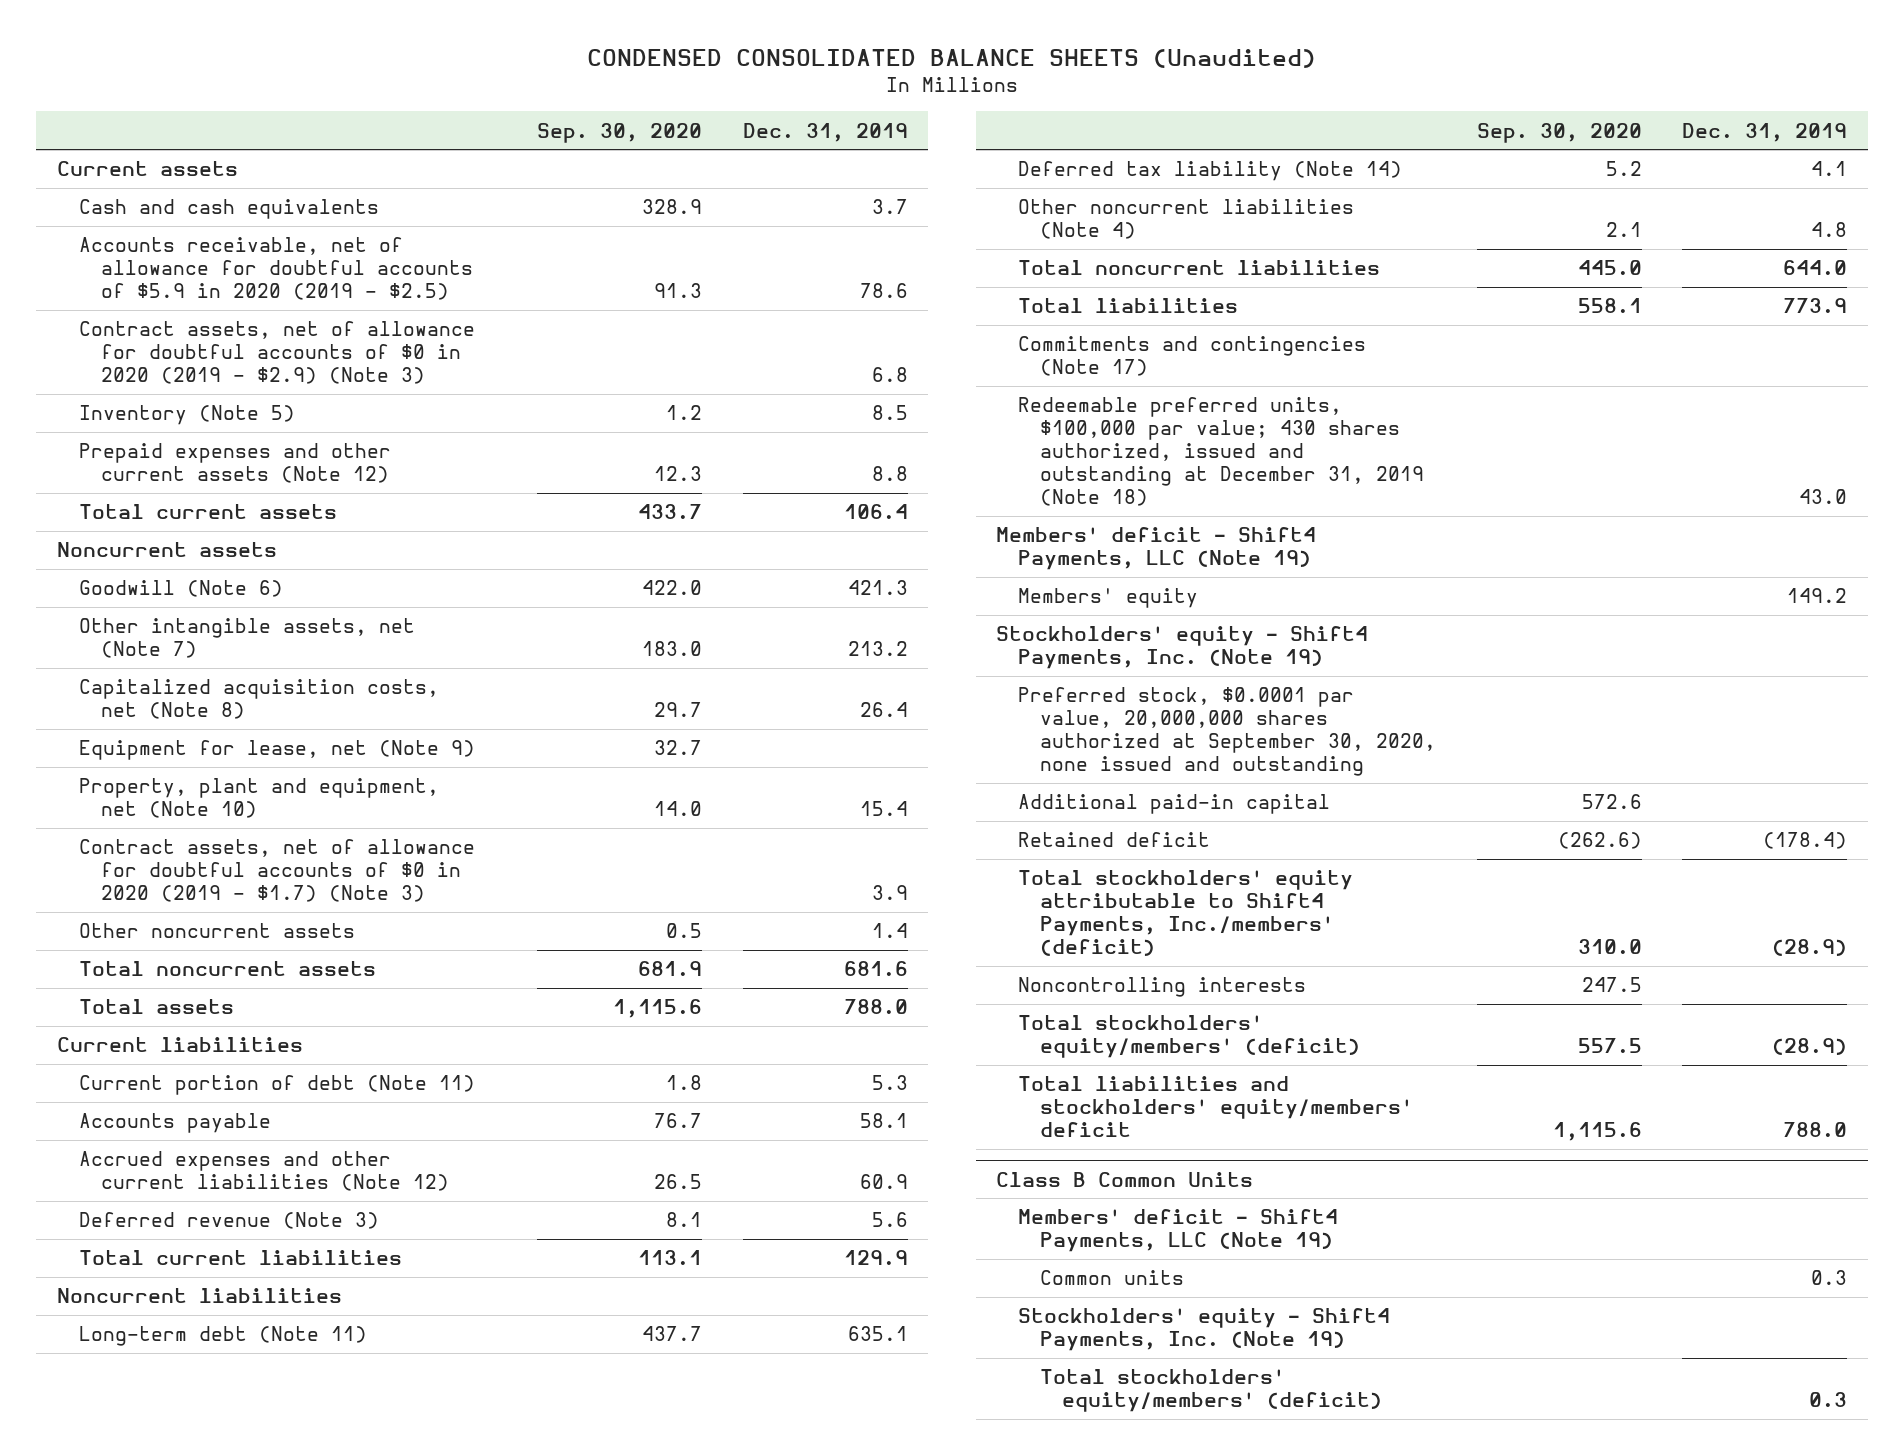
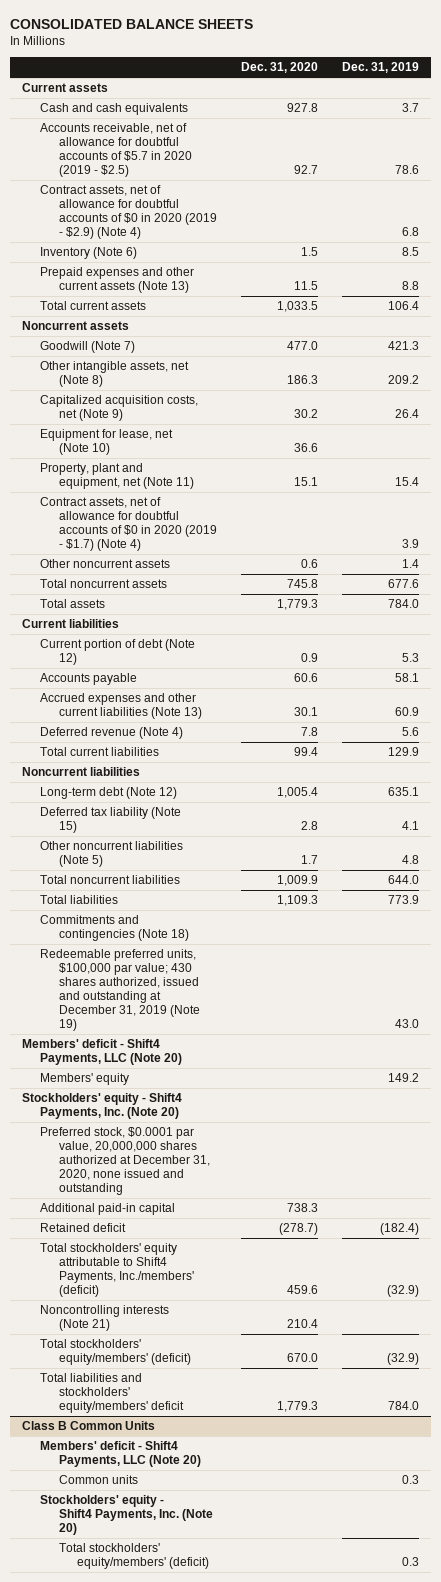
- CONDENSED CONSOLIDATED BALANCE SHEETS (Unaudited)
+ CONSOLIDATED BALANCE SHEETS
- | Sep. 30, 2020 | Dec. 31, 2019
+ | Dec. 31, 2020 | Dec. 31, 2019
- Accounts receivable, net of allowance for doubtful accounts of $5.9 in 2020 (2019 - $2.5) | 91.3 | 78.6
- Contract assets, net of allowance for doubtful accounts of $0 in 2020 (2019 - $2.9) (Note 3) | | 6.8
- Inventory (Note 5) | 1.2 | 8.5
- Prepaid expenses and other current assets (Note 12) | 12.3 | 8.8
+ Accounts receivable, net of allowance for doubtful accounts of $5.7 in 2020 (2019 - $2.5) | 92.7 | 78.6
+ Contract assets, net of allowance for doubtful accounts of $0 in 2020 (2019 - $2.9) (Note 4) | | 6.8
+ Inventory (Note 6) | 1.5 | 8.5
+ Prepaid expenses and other current assets (Note 13) | 11.5 | 8.8
- Goodwill (Note 6) | 422.0 | 421.3
- Other intangible assets, net (Note 7) | 183.0 | 213.2
- Capitalized acquisition costs, net (Note 8) | 29.7 | 26.4
- Equipment for lease, net (Note 9) | 32.7 |
- Property, plant and equipment, net (Note 10) | 14.0 | 15.4
- Contract assets, net of allowance for doubtful accounts of $0 in 2020 (2019 - $1.7) (Note 3) | | 3.9
+ Goodwill (Note 7) | 477.0 | 421.3
+ Other intangible assets, net (Note 8) | 186.3 | 209.2
+ Capitalized acquisition costs, net (Note 9) | 30.2 | 26.4
+ Equipment for lease, net (Note 10) | 36.6 |
+ Property, plant and equipment, net (Note 11) | 15.1 | 15.4
+ Contract assets, net of allowance for doubtful accounts of $0 in 2020 (2019 - $1.7) (Note 4) | | 3.9
- Total noncurrent assets | 681.9 | 681.6
- Total assets | 1,115.6 | 788.0
+ Total noncurrent assets | 745.8 | 677.6
+ Total assets | 1,779.3 | 784.0
- Current portion of debt (Note 11) | 1.8 | 5.3
+ Current portion of debt (Note 12) | 0.9 | 5.3
- Accrued expenses and other current liabilities (Note 12) | 26.5 | 60.9
- Deferred revenue (Note 3) | 8.1 | 5.6
+ Accrued expenses and other current liabilities (Note 13) | 30.1 | 60.9
+ Deferred revenue (Note 4) | 7.8 | 5.6
- Long-term debt (Note 11) | 437.7 | 635.1
- Deferred tax liability (Note 14) | 5.2 | 4.1
- Other noncurrent liabilities (Note 4) | 2.1 | 4.8
+ Long-term debt (Note 12) | 1,005.4 | 635.1
+ Deferred tax liability (Note 15) | 2.8 | 4.1
+ Other noncurrent liabilities (Note 5) | 1.7 | 4.8
- Commitments and contingencies (Note 17)
- Redeemable preferred units, $100,000 par value; 430 shares authorized, issued and outstanding at December 31, 2019 (Note 18) | | 43.0
- Members' deficit - Shift4 Payments, LLC (Note 19)
+ Commitments and contingencies (Note 18)
+ Redeemable preferred units, $100,000 par value; 430 shares authorized, issued and outstanding at December 31, 2019 (Note 19) | | 43.0
+ Members' deficit - Shift4 Payments, LLC (Note 20)
- Stockholders' equity - Shift4 Payments, Inc. (Note 19)
- Preferred stock, $0.0001 par value, 20,000,000 shares authorized at September 30, 2020, none issued and outstanding
+ Stockholders' equity - Shift4 Payments, Inc. (Note 20)
+ Preferred stock, $0.0001 par value, 20,000,000 shares authorized at December 31, 2020, none issued and outstanding
- Retained deficit | (262.6) | (178.4)
- Total stockholders' equity attributable to Shift4 Payments, Inc./members' (deficit) | 310.0 | (28.9)
- Noncontrolling interests | 247.5 |
- Total stockholders' equity/members' (deficit) | 557.5 | (28.9)
- Total liabilities and stockholders' equity/members' deficit | 1,115.6 | 788.0
+ Retained deficit | (278.7) | (182.4)
+ Total stockholders' equity attributable to Shift4 Payments, Inc./members' (deficit) | 459.6 | (32.9)
+ Noncontrolling interests (Note 21) | 210.4 |
+ Total stockholders' equity/members' (deficit) | 670.0 | (32.9)
+ Total liabilities and stockholders' equity/members' deficit | 1,779.3 | 784.0
@ Class B Common Units
- Members' deficit - Shift4 Payments, LLC (Note 19)
+ Members' deficit - Shift4 Payments, LLC (Note 20)
- Stockholders' equity - Shift4 Payments, Inc. (Note 19)
+ Stockholders' equity - Shift4 Payments, Inc. (Note 20)

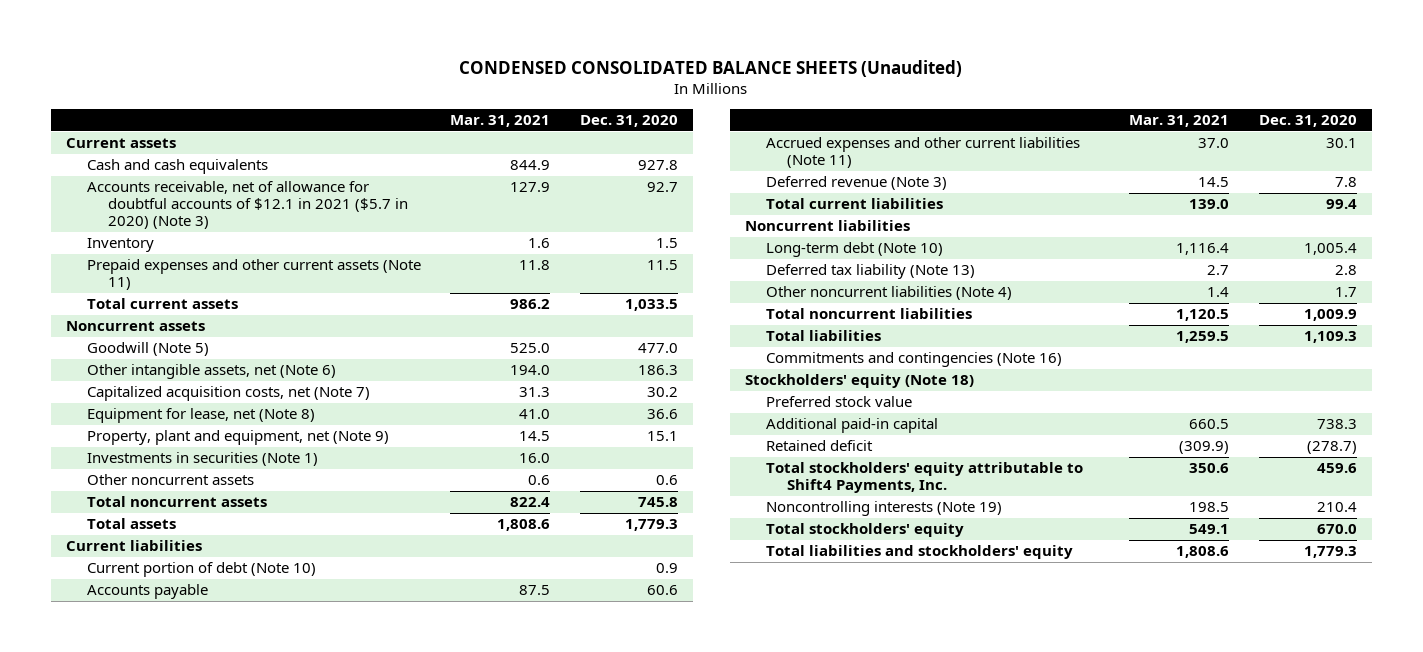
- CONSOLIDATED BALANCE SHEETS
+ CONDENSED CONSOLIDATED BALANCE SHEETS (Unaudited)
- | Dec. 31, 2020 | Dec. 31, 2019
+ | Mar. 31, 2021 | Dec. 31, 2020
- Accounts receivable, net of allowance for doubtful accounts of $5.7 in 2020 (2019 - $2.5) | 92.7 | 78.6
- Contract assets, net of allowance for doubtful accounts of $0 in 2020 (2019 - $2.9) (Note 4) | | 6.8
- Inventory (Note 6) | 1.5 | 8.5
- Prepaid expenses and other current assets (Note 13) | 11.5 | 8.8
+ Accounts receivable, net of allowance for doubtful accounts of $12.1 in 2021 ($5.7 in 2020) (Note 3) | 127.9 | 92.7
+ Inventory | 1.6 | 1.5
+ Prepaid expenses and other current assets (Note 11) | 11.8 | 11.5
- Goodwill (Note 7) | 477.0 | 421.3
- Other intangible assets, net (Note 8) | 186.3 | 209.2
- Capitalized acquisition costs, net (Note 9) | 30.2 | 26.4
- Equipment for lease, net (Note 10) | 36.6 |
- Property, plant and equipment, net (Note 11) | 15.1 | 15.4
- Contract assets, net of allowance for doubtful accounts of $0 in 2020 (2019 - $1.7) (Note 4) | | 3.9
+ Goodwill (Note 5) | 525.0 | 477.0
+ Other intangible assets, net (Note 6) | 194.0 | 186.3
+ Capitalized acquisition costs, net (Note 7) | 31.3 | 30.2
+ Equipment for lease, net (Note 8) | 41.0 | 36.6
+ Property, plant and equipment, net (Note 9) | 14.5 | 15.1
+ Investments in securities (Note 1) | 16.0 |
- Current portion of debt (Note 12) | 0.9 | 5.3
+ Current portion of debt (Note 10) | | 0.9
- Accrued expenses and other current liabilities (Note 13) | 30.1 | 60.9
- Deferred revenue (Note 4) | 7.8 | 5.6
+ Accrued expenses and other current liabilities (Note 11) | 37.0 | 30.1
+ Deferred revenue (Note 3) | 14.5 | 7.8
- Long-term debt (Note 12) | 1,005.4 | 635.1
- Deferred tax liability (Note 15) | 2.8 | 4.1
- Other noncurrent liabilities (Note 5) | 1.7 | 4.8
+ Long-term debt (Note 10) | 1,116.4 | 1,005.4
+ Deferred tax liability (Note 13) | 2.7 | 2.8
+ Other noncurrent liabilities (Note 4) | 1.4 | 1.7
- Commitments and contingencies (Note 18)
- Redeemable preferred units, $100,000 par value; 430 shares authorized, issued and outstanding at December 31, 2019 (Note 19) | | 43.0
- Members' deficit - Shift4 Payments, LLC (Note 20)
- Members' equity | | 149.2
- Stockholders' equity - Shift4 Payments, Inc. (Note 20)
- Preferred stock, $0.0001 par value, 20,000,000 shares authorized at December 31, 2020, none issued and outstanding
+ Commitments and contingencies (Note 16)
+ Stockholders' equity (Note 18)
+ Preferred stock value
- Total stockholders' equity attributable to Shift4 Payments, Inc./members' (deficit) | 459.6 | (32.9)
- Noncontrolling interests (Note 21) | 210.4 |
- Total stockholders' equity/members' (deficit) | 670.0 | (32.9)
- Total liabilities and stockholders' equity/members' deficit | 1,779.3 | 784.0
- Class B Common Units
- Members' deficit - Shift4 Payments, LLC (Note 20)
- Common units | | 0.3
- Stockholders' equity - Shift4 Payments, Inc. (Note 20)
- Total stockholders' equity/members' (deficit) | | 0.3
+ Total stockholders' equity attributable to Shift4 Payments, Inc. | 350.6 | 459.6
+ Noncontrolling interests (Note 19) | 198.5 | 210.4
+ Total stockholders' equity | 549.1 | 670.0
+ Total liabilities and stockholders' equity | 1,808.6 | 1,779.3

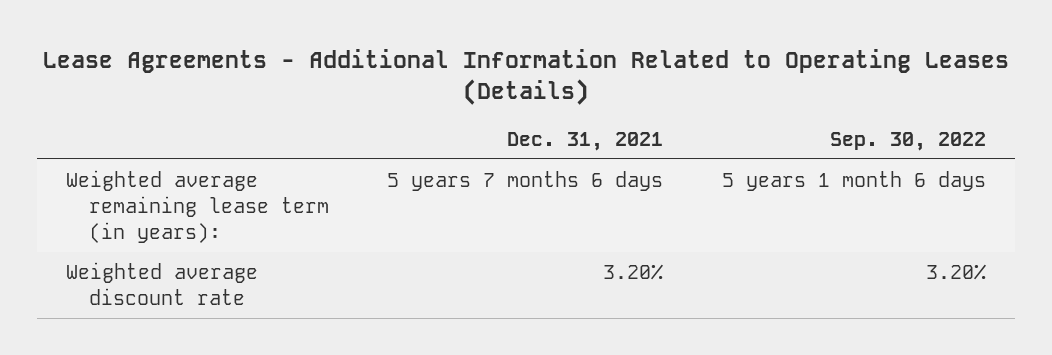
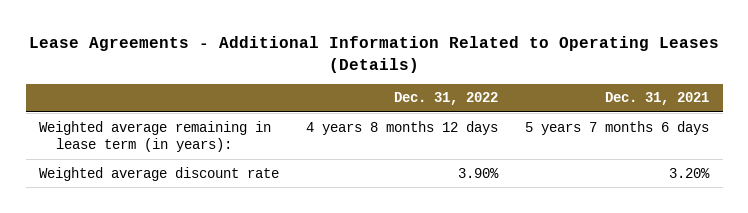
- | Dec. 31, 2021 | Sep. 30, 2022
+ | Dec. 31, 2022 | Dec. 31, 2021
- Weighted average remaining lease term (in years): | 5 years 7 months 6 days | 5 years 1 month 6 days
+ Weighted average remaining in lease term (in years): | 4 years 8 months 12 days | 5 years 7 months 6 days

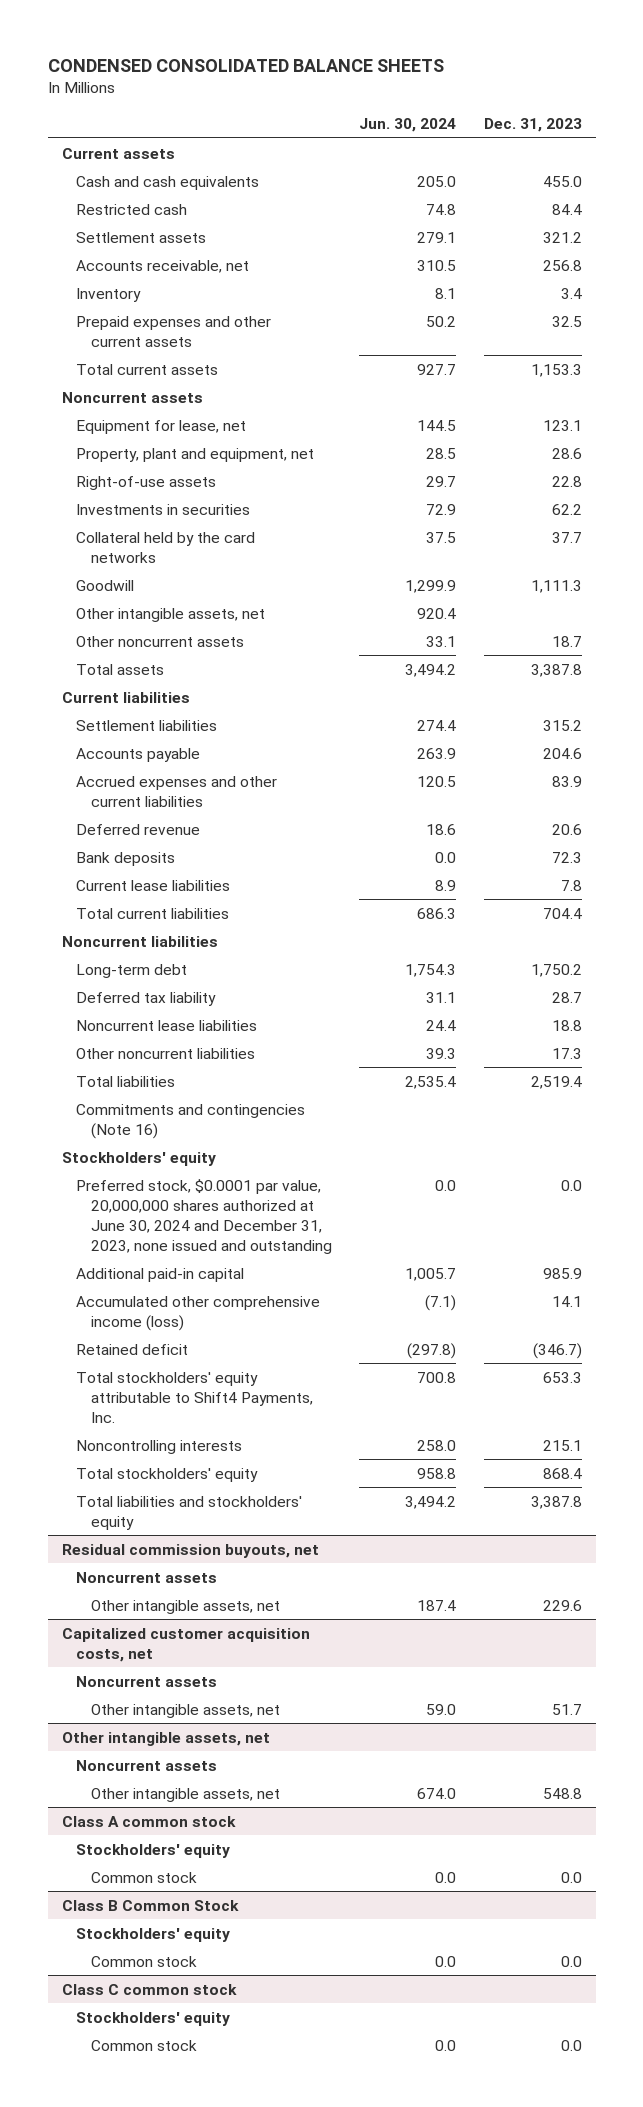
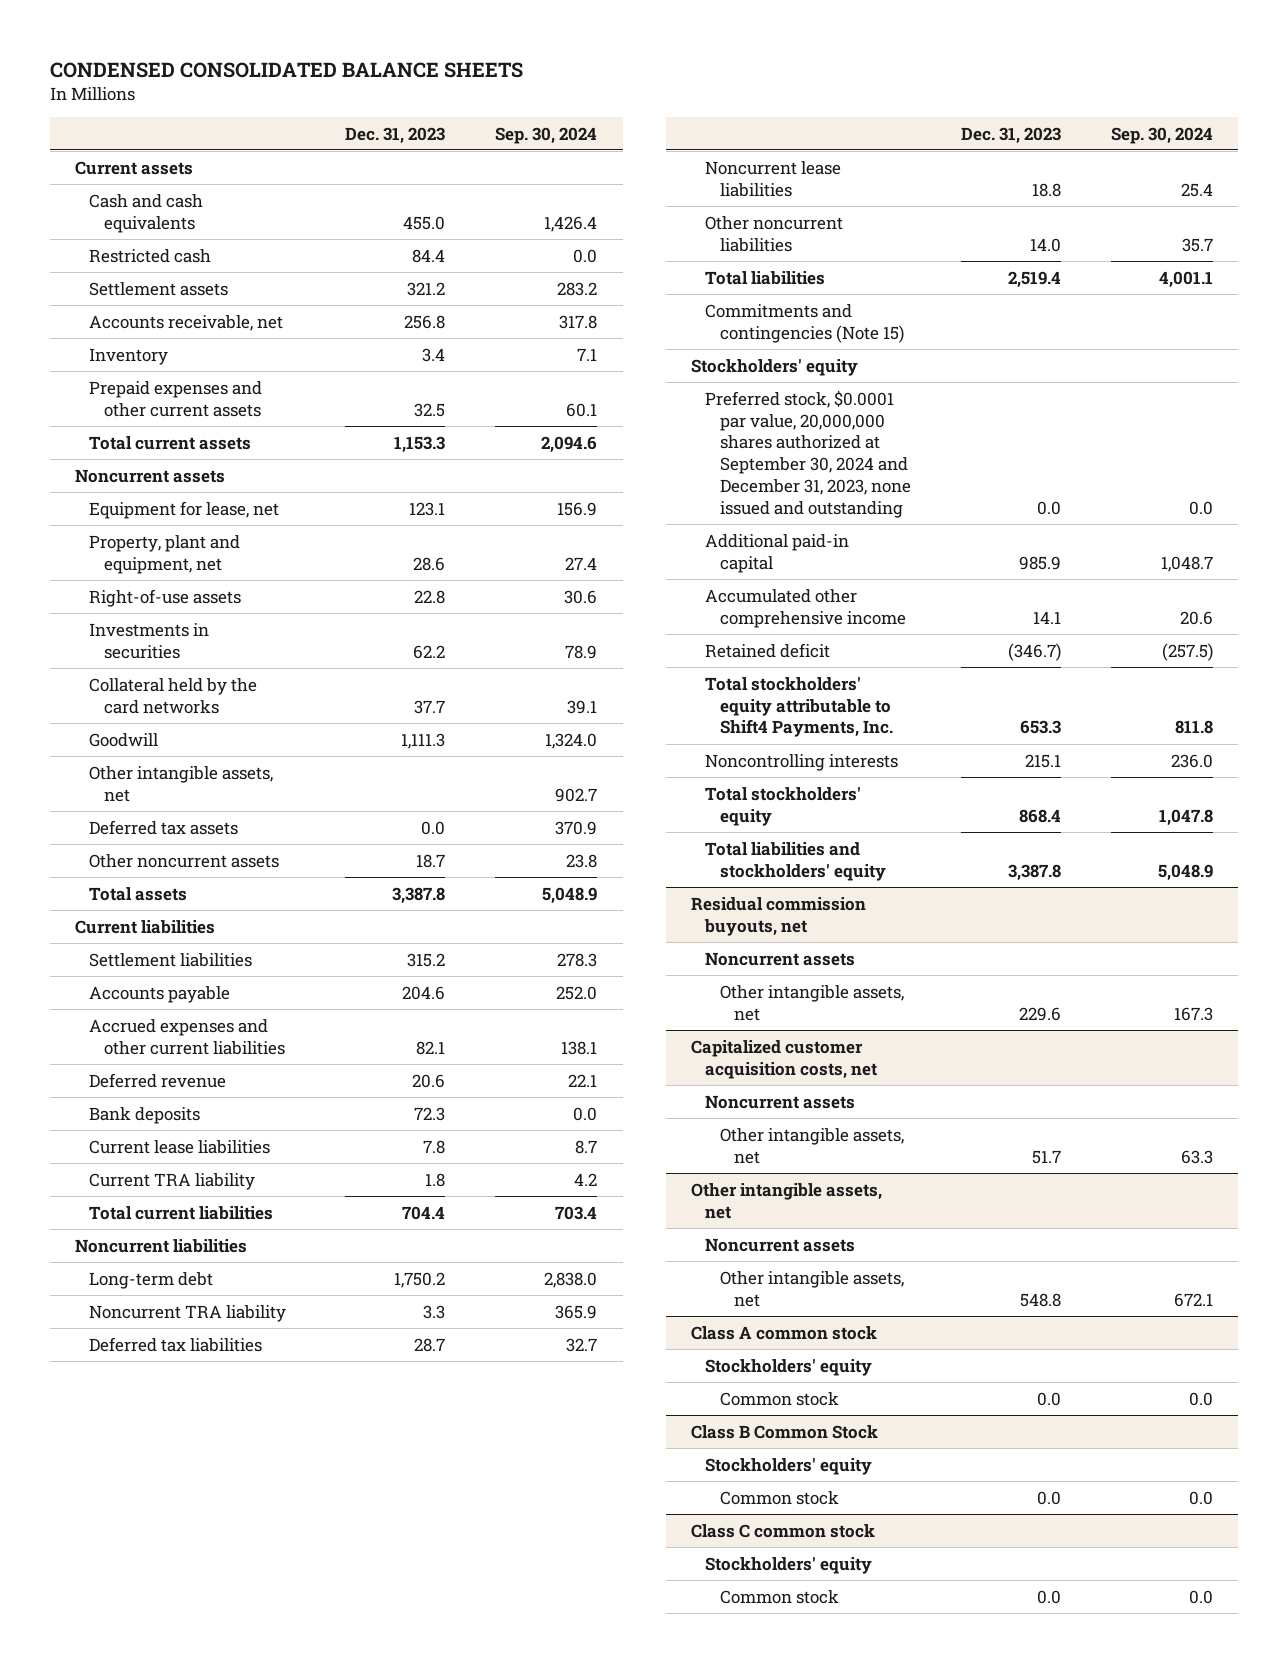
- | Jun. 30, 2024 | Dec. 31, 2023
+ | Dec. 31, 2023 | Sep. 30, 2024
+ Deferred tax assets | 0.0 | 370.9
- Accrued expenses and other current liabilities | 120.5 | 83.9
+ Accrued expenses and other current liabilities | 82.1 | 138.1
+ Current TRA liability | 1.8 | 4.2
- Deferred tax liability | 31.1 | 28.7
+ Noncurrent TRA liability | 3.3 | 365.9
+ Deferred tax liabilities | 28.7 | 32.7
- Other noncurrent liabilities | 39.3 | 17.3
+ Other noncurrent liabilities | 14.0 | 35.7
- Commitments and contingencies (Note 16)
+ Commitments and contingencies (Note 15)
- Preferred stock, $0.0001 par value, 20,000,000 shares authorized at June 30, 2024 and December 31, 2023, none issued and outstanding | 0.0 | 0.0
+ Preferred stock, $0.0001 par value, 20,000,000 shares authorized at September 30, 2024 and December 31, 2023, none issued and outstanding | 0.0 | 0.0
- Accumulated other comprehensive income (loss) | (7.1) | 14.1
+ Accumulated other comprehensive income | 14.1 | 20.6

